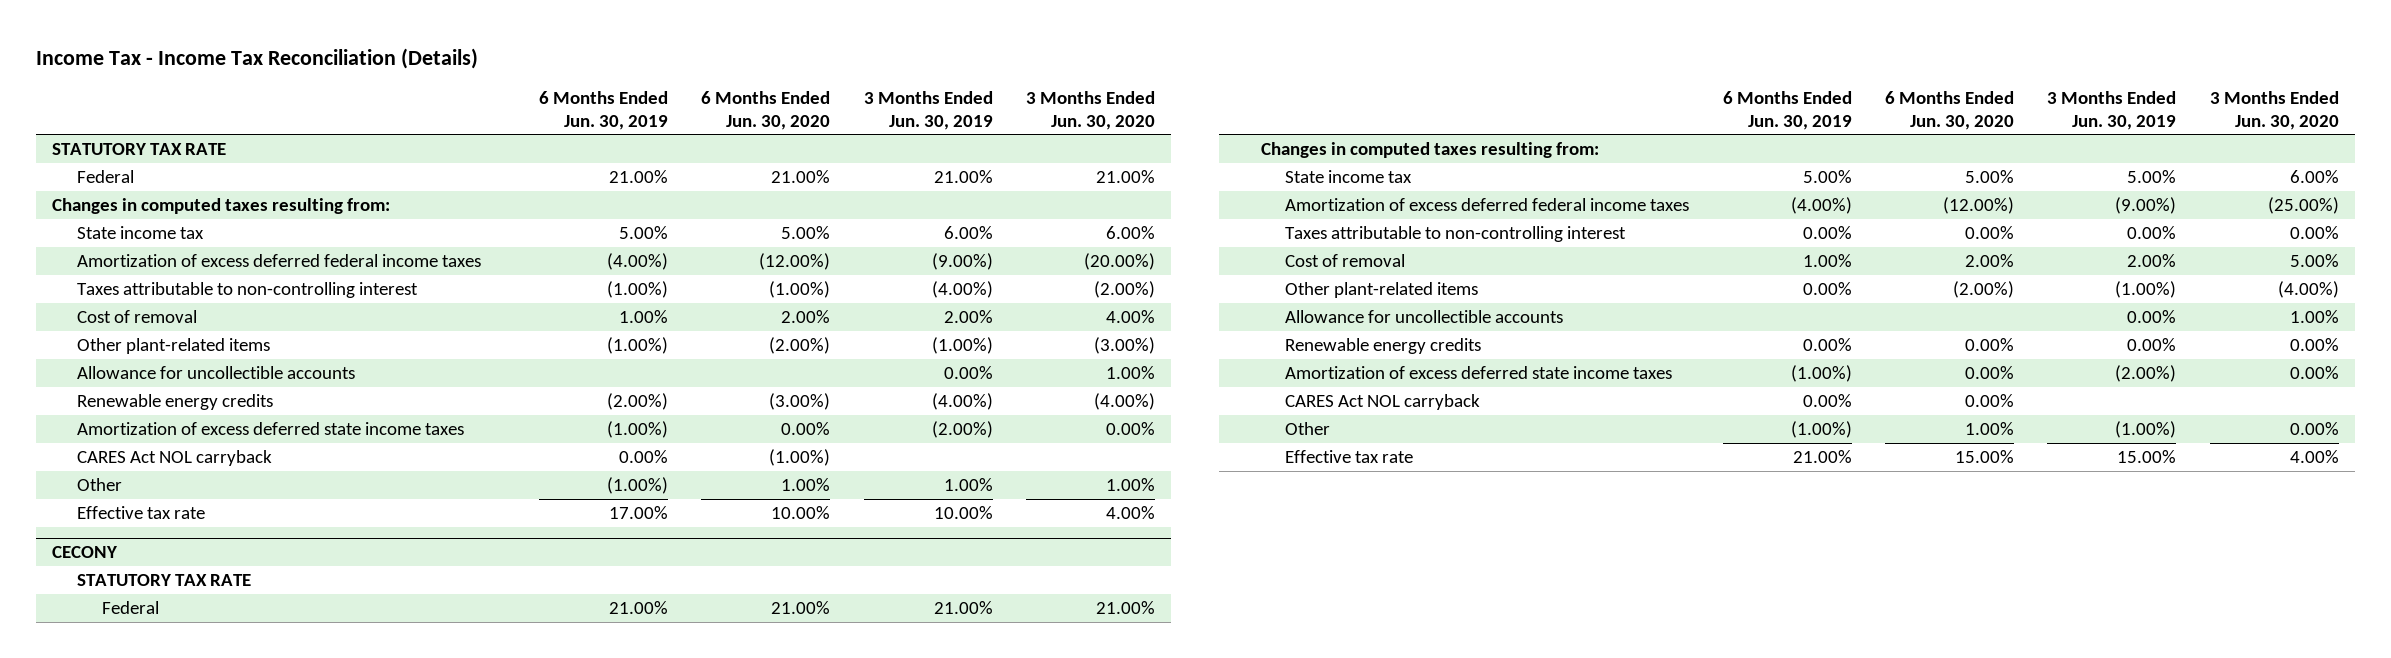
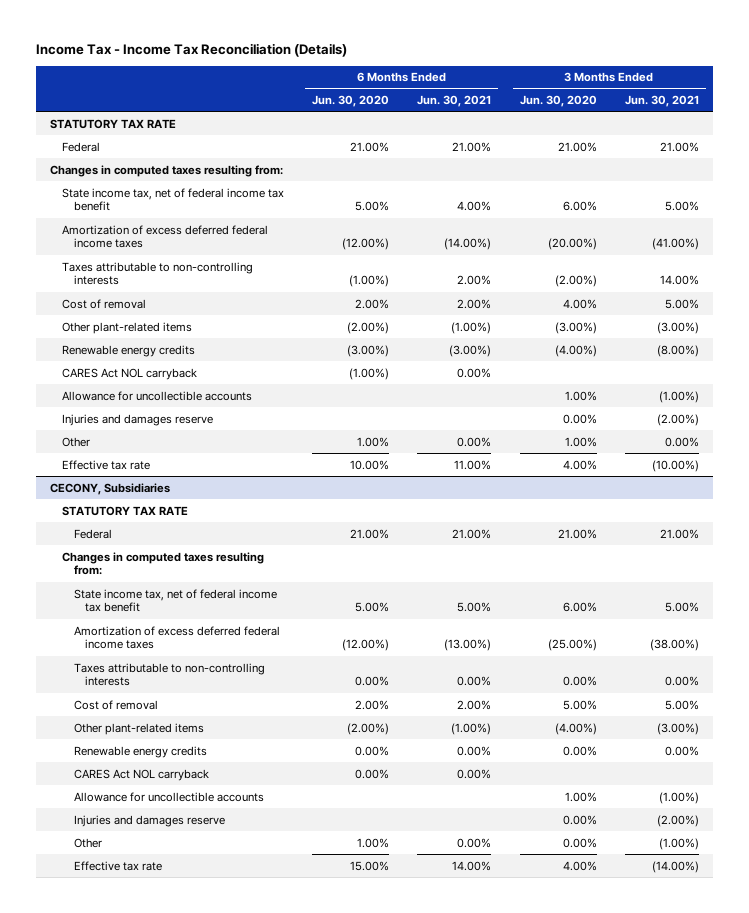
- | 6 Months Ended Jun. 30, 2019 | 6 Months Ended Jun. 30, 2020 | 3 Months Ended Jun. 30, 2019 | 3 Months Ended Jun. 30, 2020
+ | 6 Months Ended Jun. 30, 2020 | 6 Months Ended Jun. 30, 2021 | 3 Months Ended Jun. 30, 2020 | 3 Months Ended Jun. 30, 2021
- State income tax | 5.00% | 5.00% | 6.00% | 6.00%
+ State income tax, net of federal income tax benefit | 5.00% | 4.00% | 6.00% | 5.00%
- Taxes attributable to non-controlling interest | (1.00%) | (1.00%) | (4.00%) | (2.00%)
+ Taxes attributable to non-controlling interests | (1.00%) | 2.00% | (2.00%) | 14.00%
- Amortization of excess deferred state income taxes | (1.00%) | 0.00% | (2.00%) | 0.00%
moved down: Allowance for uncollectible accounts | | | 1.00% | (1.00%)
+ Injuries and damages reserve | | | 0.00% | (2.00%)
- CECONY
+ CECONY, Subsidiaries
- State income tax | 5.00% | 5.00% | 5.00% | 6.00%
+ State income tax, net of federal income tax benefit | 5.00% | 5.00% | 6.00% | 5.00%
- Taxes attributable to non-controlling interest | 0.00% | 0.00% | 0.00% | 0.00%
+ Taxes attributable to non-controlling interests | 0.00% | 0.00% | 0.00% | 0.00%
- Allowance for uncollectible accounts | | | 0.00% | 1.00%
- Amortization of excess deferred state income taxes | (1.00%) | 0.00% | (2.00%) | 0.00%
+ Allowance for uncollectible accounts | | | 1.00% | (1.00%)
+ Injuries and damages reserve | | | 0.00% | (2.00%)

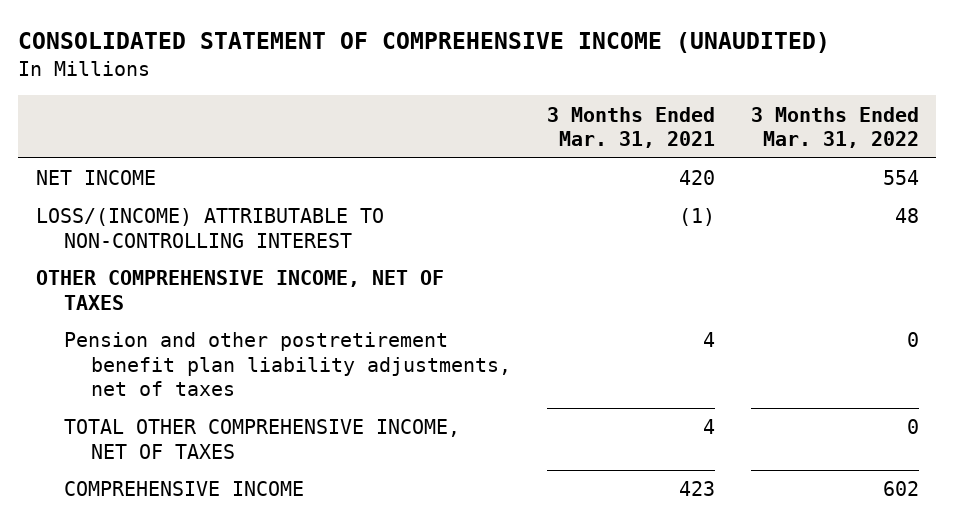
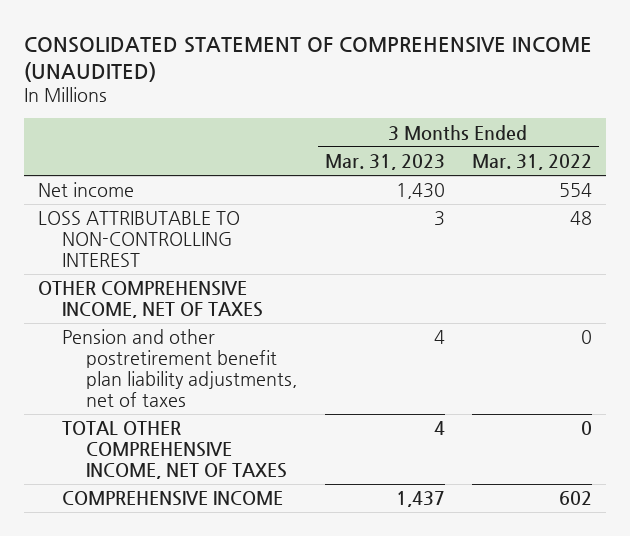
- | 3 Months Ended Mar. 31, 2021 | 3 Months Ended Mar. 31, 2022
+ | 3 Months Ended Mar. 31, 2023 | 3 Months Ended Mar. 31, 2022
- NET INCOME | 420 | 554
- LOSS/(INCOME) ATTRIBUTABLE TO NON-CONTROLLING INTEREST | (1) | 48
+ Net income | 1,430 | 554
+ LOSS ATTRIBUTABLE TO NON-CONTROLLING INTEREST | 3 | 48

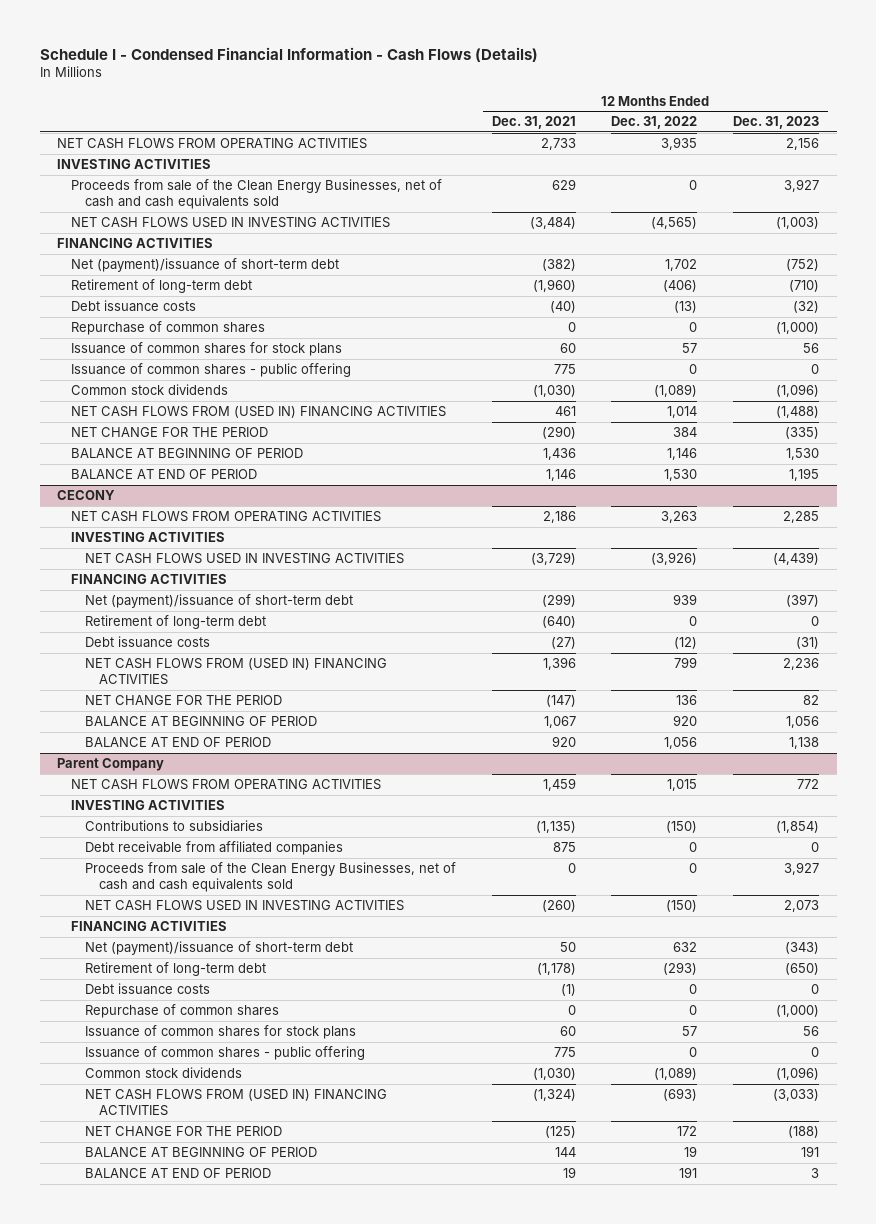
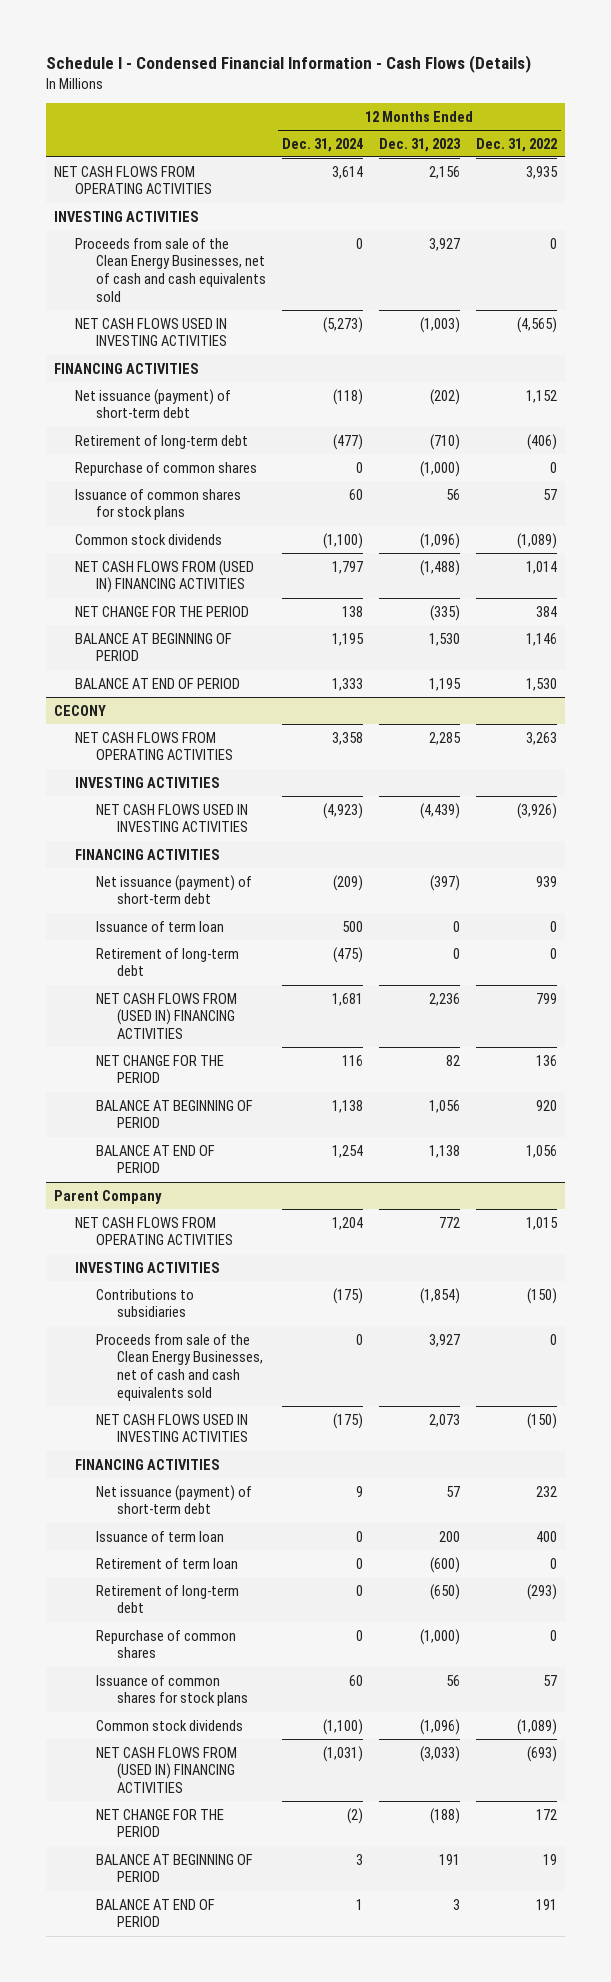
- | 12 Months Ended Dec. 31, 2021 | 12 Months Ended Dec. 31, 2022 | 12 Months Ended Dec. 31, 2023
+ | 12 Months Ended Dec. 31, 2024 | 12 Months Ended Dec. 31, 2023 | 12 Months Ended Dec. 31, 2022
- Net (payment)/issuance of short-term debt | (382) | 1,702 | (752)
+ Net issuance (payment) of short-term debt | (118) | (202) | 1,152
- Debt issuance costs | (40) | (13) | (32)
- Issuance of common shares - public offering | 775 | 0 | 0
@ CECONY
- Net (payment)/issuance of short-term debt | (299) | 939 | (397)
+ Net issuance (payment) of short-term debt | (209) | (397) | 939
+ Issuance of term loan | 500 | 0 | 0
- Debt issuance costs | (27) | (12) | (31)
@ Parent Company
- Debt receivable from affiliated companies | 875 | 0 | 0
- Net (payment)/issuance of short-term debt | 50 | 632 | (343)
+ Net issuance (payment) of short-term debt | 9 | 57 | 232
+ Issuance of term loan | 0 | 200 | 400
+ Retirement of term loan | 0 | (600) | 0
- Debt issuance costs | (1) | 0 | 0
- Issuance of common shares - public offering | 775 | 0 | 0

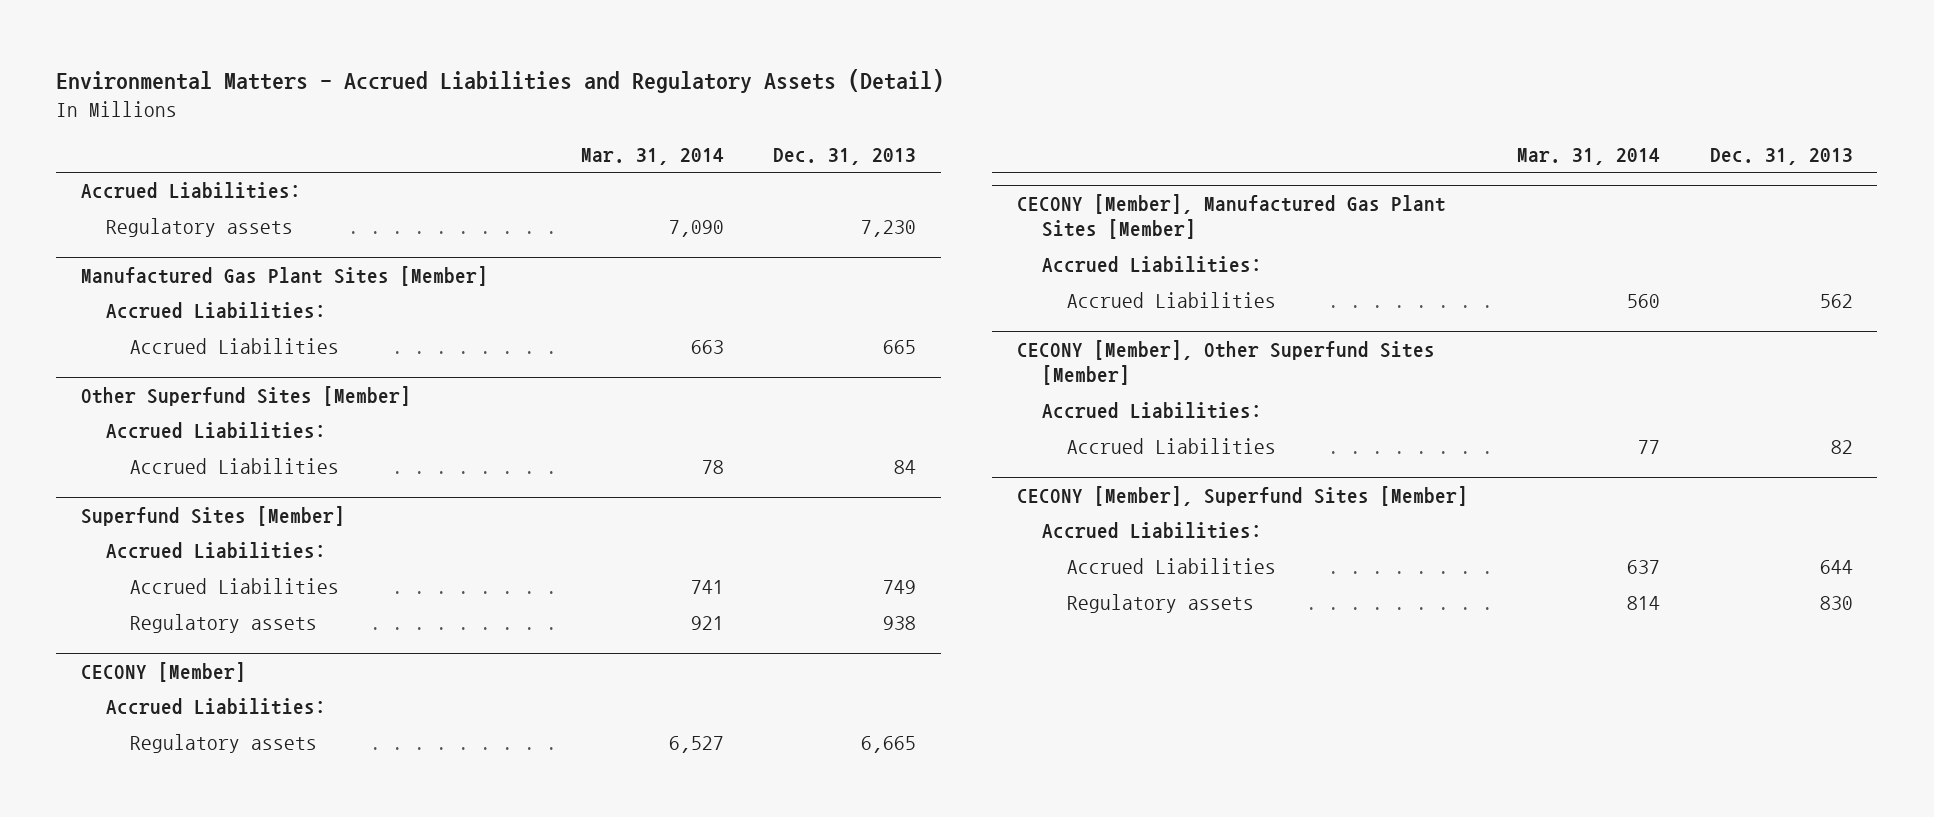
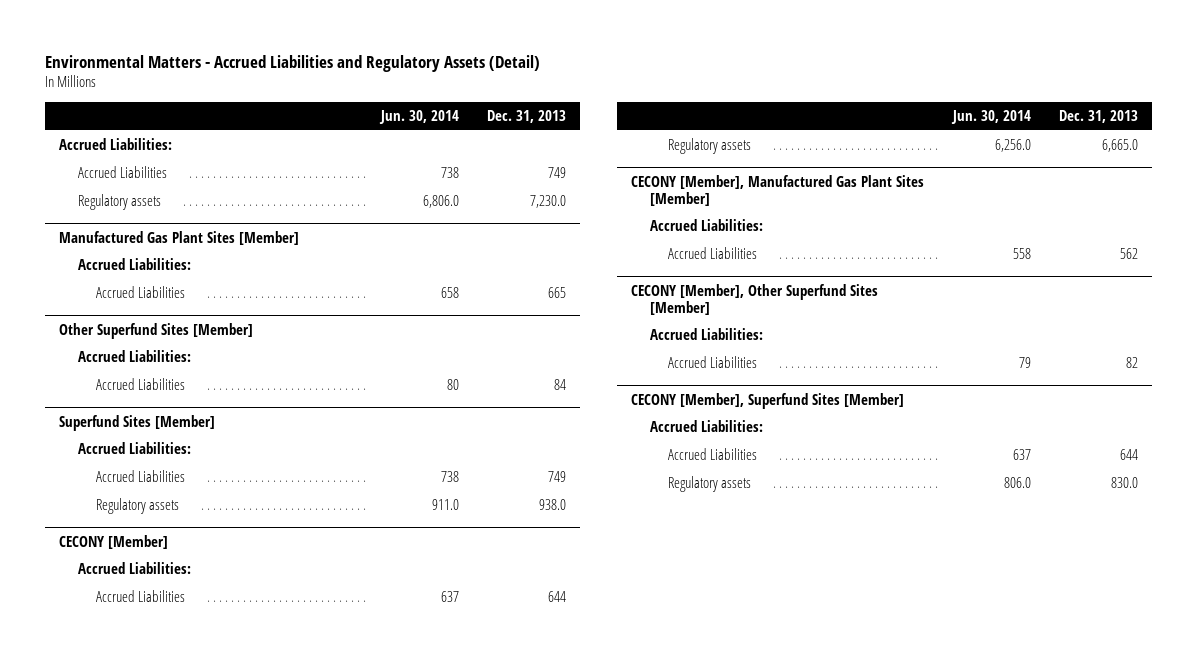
- | Mar. 31, 2014 | Dec. 31, 2013
+ | Jun. 30, 2014 | Dec. 31, 2013
- Regulatory assets | 7,090 | 7,230
+ Accrued Liabilities | 738 | 749
+ Regulatory assets | 6,806.0 | 7,230.0
@ Superfund Sites [Member]
- Regulatory assets | 921 | 938
+ Regulatory assets | 911.0 | 938.0
@ CECONY [Member]
- Regulatory assets | 6,527 | 6,665
+ Accrued Liabilities | 637 | 644
+ Regulatory assets | 6,256.0 | 6,665.0
@ CECONY [Member], Superfund Sites [Member]
- Regulatory assets | 814 | 830
+ Regulatory assets | 806.0 | 830.0

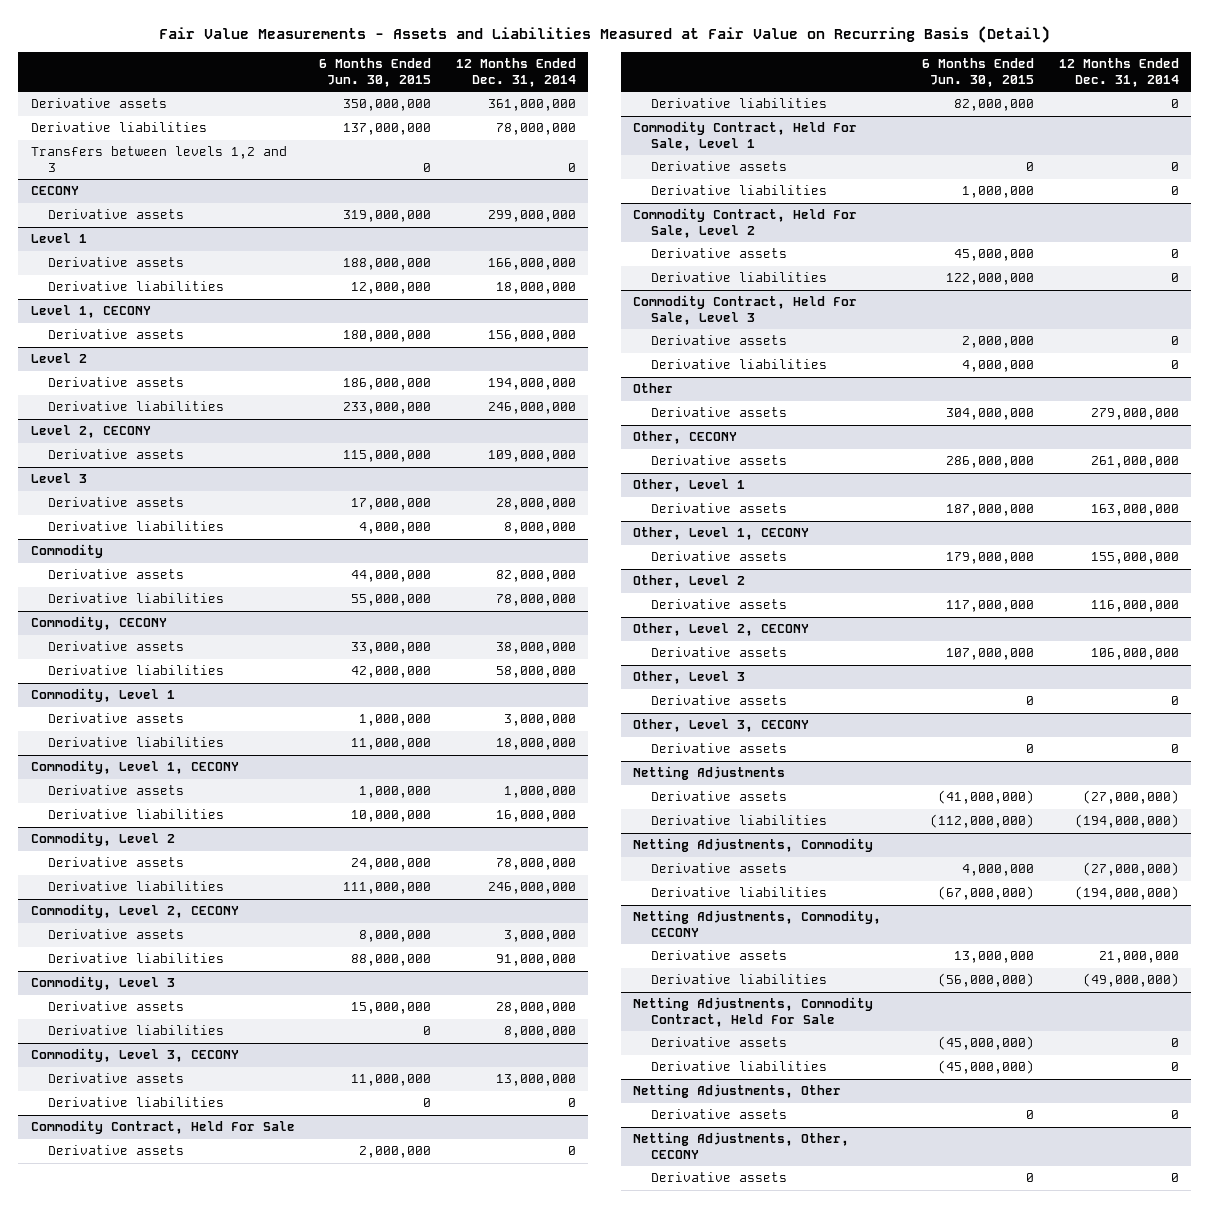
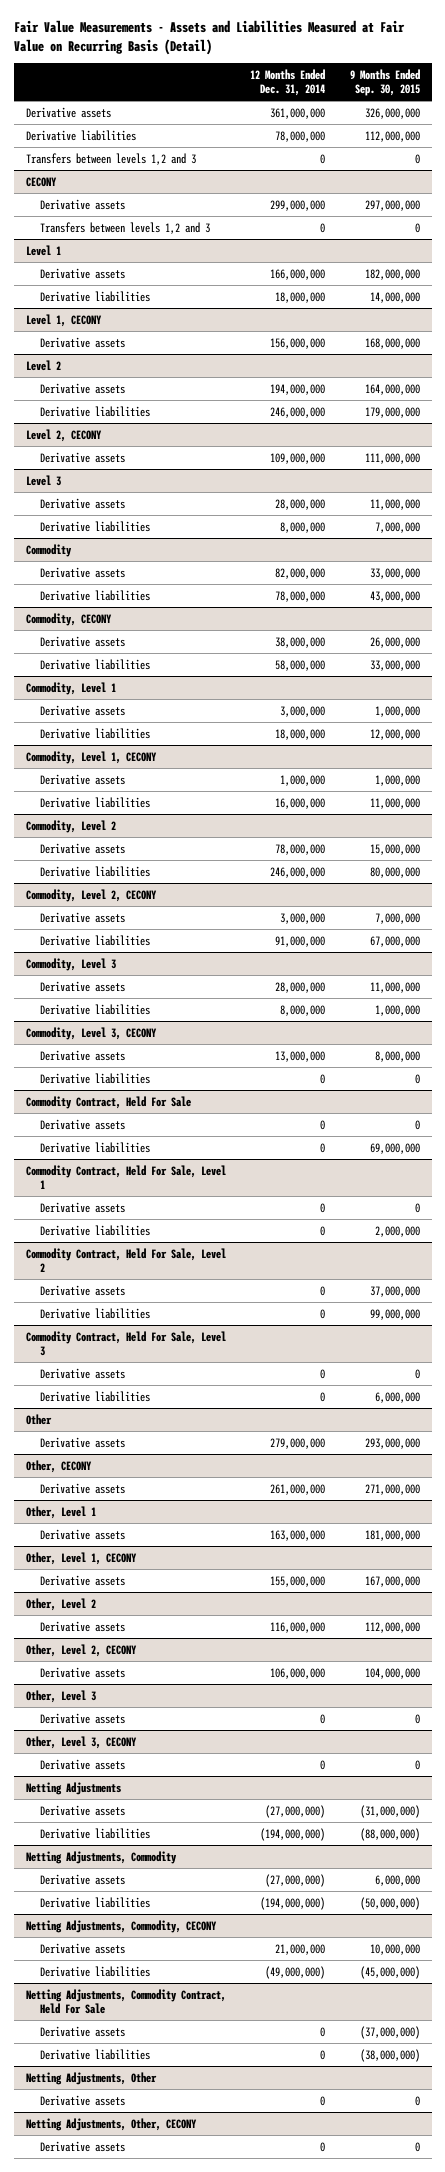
- | 6 Months Ended Jun. 30, 2015 | 12 Months Ended Dec. 31, 2014
+ | 12 Months Ended Dec. 31, 2014 | 9 Months Ended Sep. 30, 2015
@ CECONY
+ Transfers between levels 1,2 and 3 | 0 | 0

